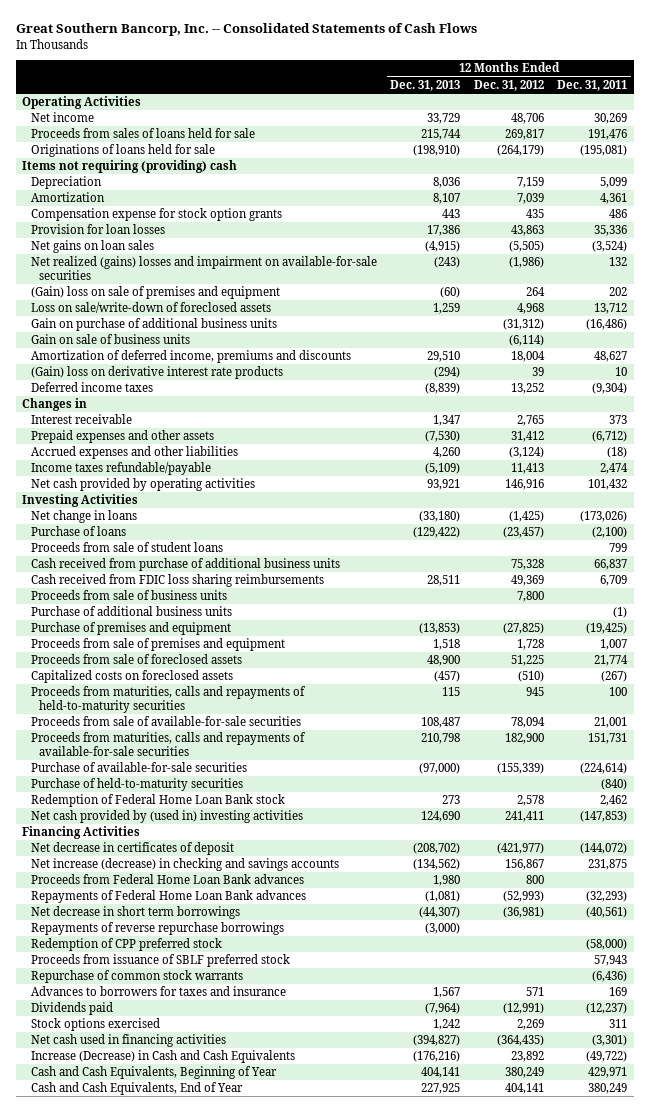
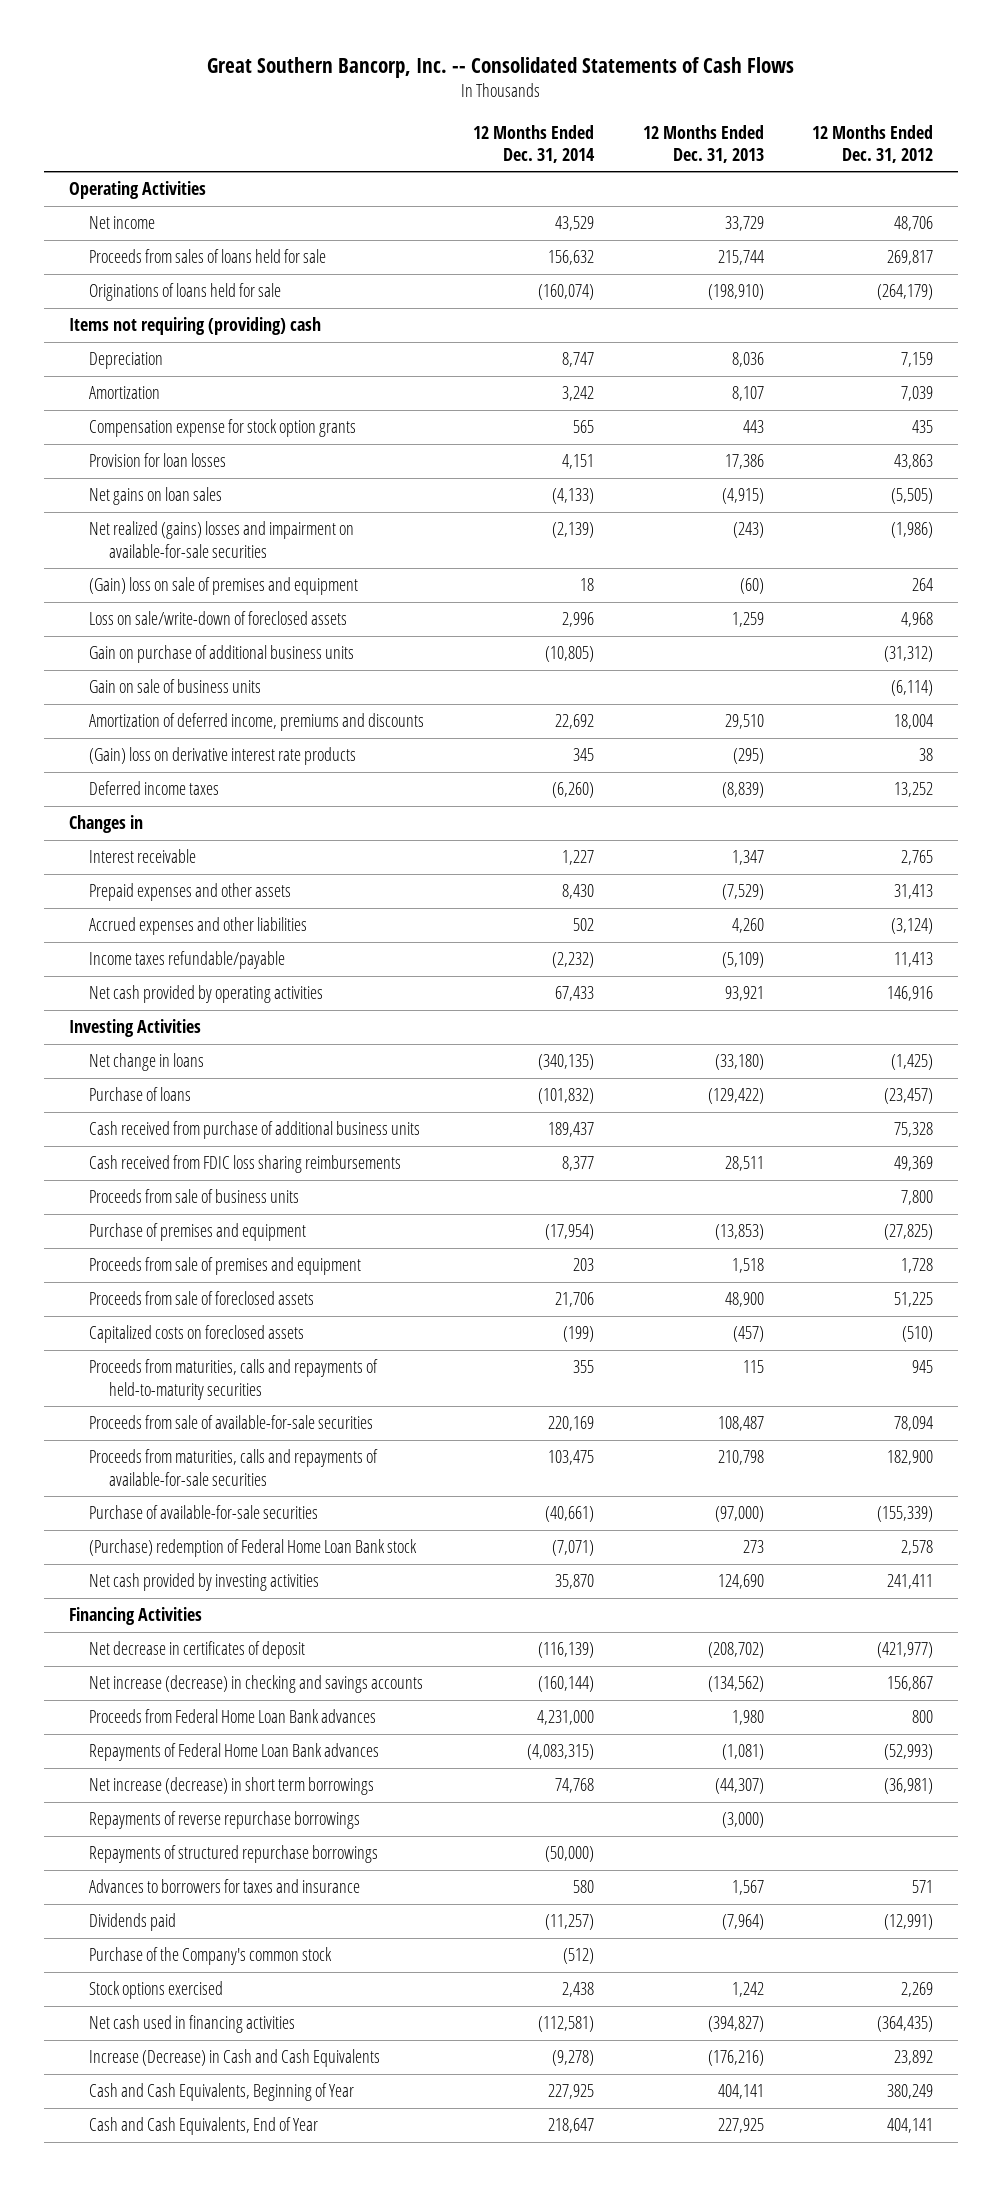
- | 12 Months Ended Dec. 31, 2013 | 12 Months Ended Dec. 31, 2012 | 12 Months Ended Dec. 31, 2011
+ | 12 Months Ended Dec. 31, 2014 | 12 Months Ended Dec. 31, 2013 | 12 Months Ended Dec. 31, 2012
- (Gain) loss on derivative interest rate products | (294) | 39 | 10
+ (Gain) loss on derivative interest rate products | 345 | (295) | 38
- Prepaid expenses and other assets | (7,530) | 31,412 | (6,712)
+ Prepaid expenses and other assets | 8,430 | (7,529) | 31,413
- Proceeds from sale of student loans | | | 799
- Purchase of additional business units | | | (1)
- Purchase of held-to-maturity securities | | | (840)
- Redemption of Federal Home Loan Bank stock | 273 | 2,578 | 2,462
- Net cash provided by (used in) investing activities | 124,690 | 241,411 | (147,853)
+ (Purchase) redemption of Federal Home Loan Bank stock | (7,071) | 273 | 2,578
+ Net cash provided by investing activities | 35,870 | 124,690 | 241,411
- Net decrease in short term borrowings | (44,307) | (36,981) | (40,561)
+ Net increase (decrease) in short term borrowings | 74,768 | (44,307) | (36,981)
- Redemption of CPP preferred stock | | | (58,000)
- Proceeds from issuance of SBLF preferred stock | | | 57,943
- Repurchase of common stock warrants | | | (6,436)
+ Repayments of structured repurchase borrowings | (50,000) | |
+ Purchase of the Company's common stock | (512) | |

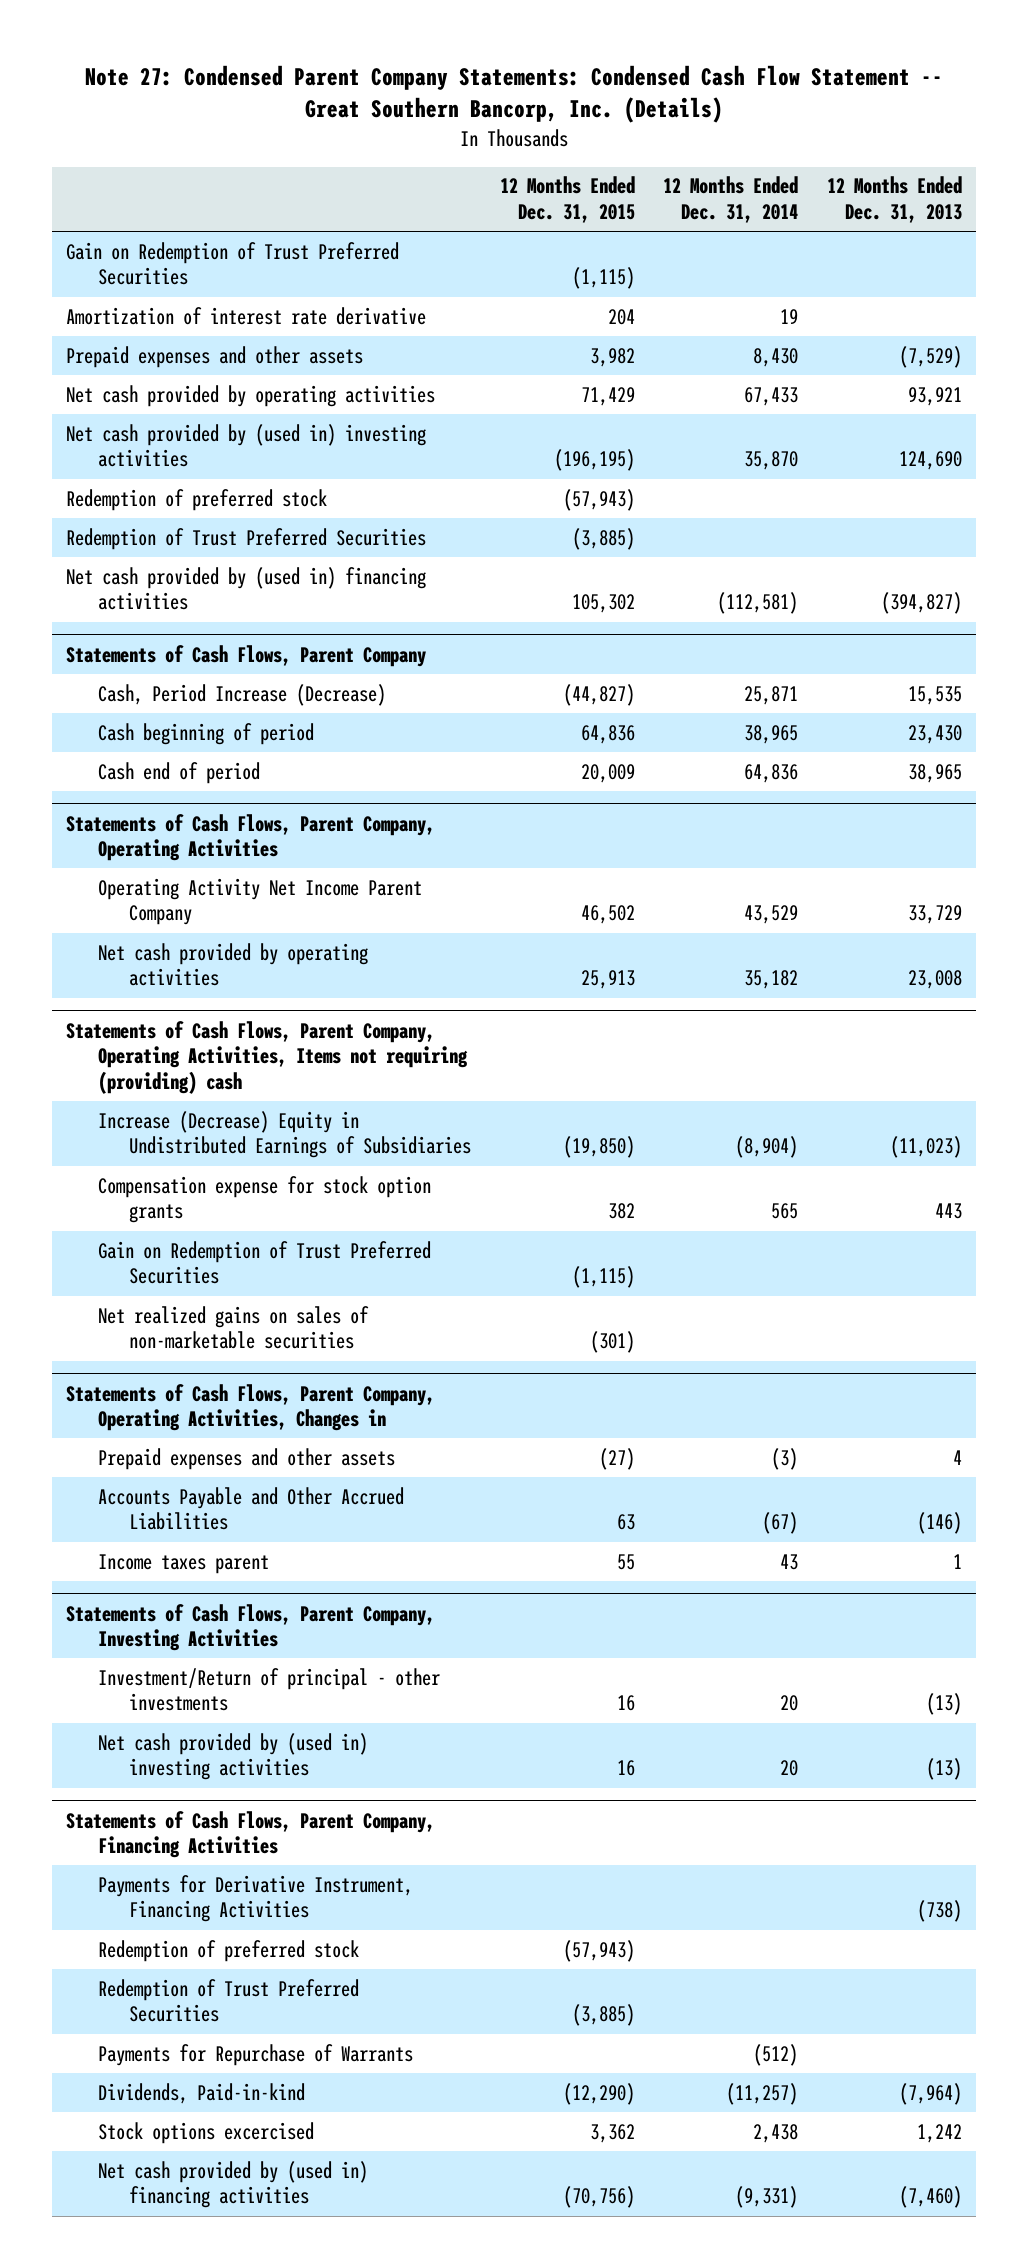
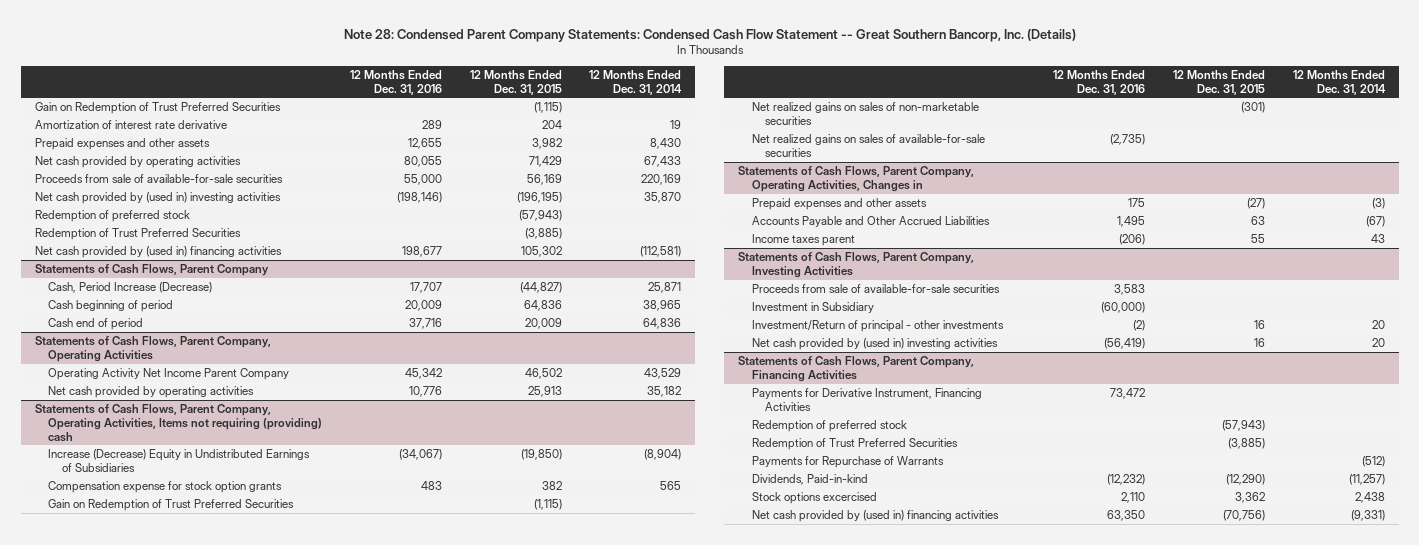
- Note 27: Condensed Parent Company Statements: Condensed Cash Flow Statement -- Great Southern Bancorp, Inc. (Details)
+ Note 28: Condensed Parent Company Statements: Condensed Cash Flow Statement -- Great Southern Bancorp, Inc. (Details)
- | 12 Months Ended Dec. 31, 2015 | 12 Months Ended Dec. 31, 2014 | 12 Months Ended Dec. 31, 2013
+ | 12 Months Ended Dec. 31, 2016 | 12 Months Ended Dec. 31, 2015 | 12 Months Ended Dec. 31, 2014
+ Proceeds from sale of available-for-sale securities | 55,000 | 56,169 | 220,169
@ Statements of Cash Flows, Parent Company, Operating Activities, Items not requiring (providing) cash
+ Net realized gains on sales of available-for-sale securities | (2,735) | |
@ Statements of Cash Flows, Parent Company, Investing Activities
+ Proceeds from sale of available-for-sale securities | 3,583 | |
+ Investment in Subsidiary | (60,000) | |

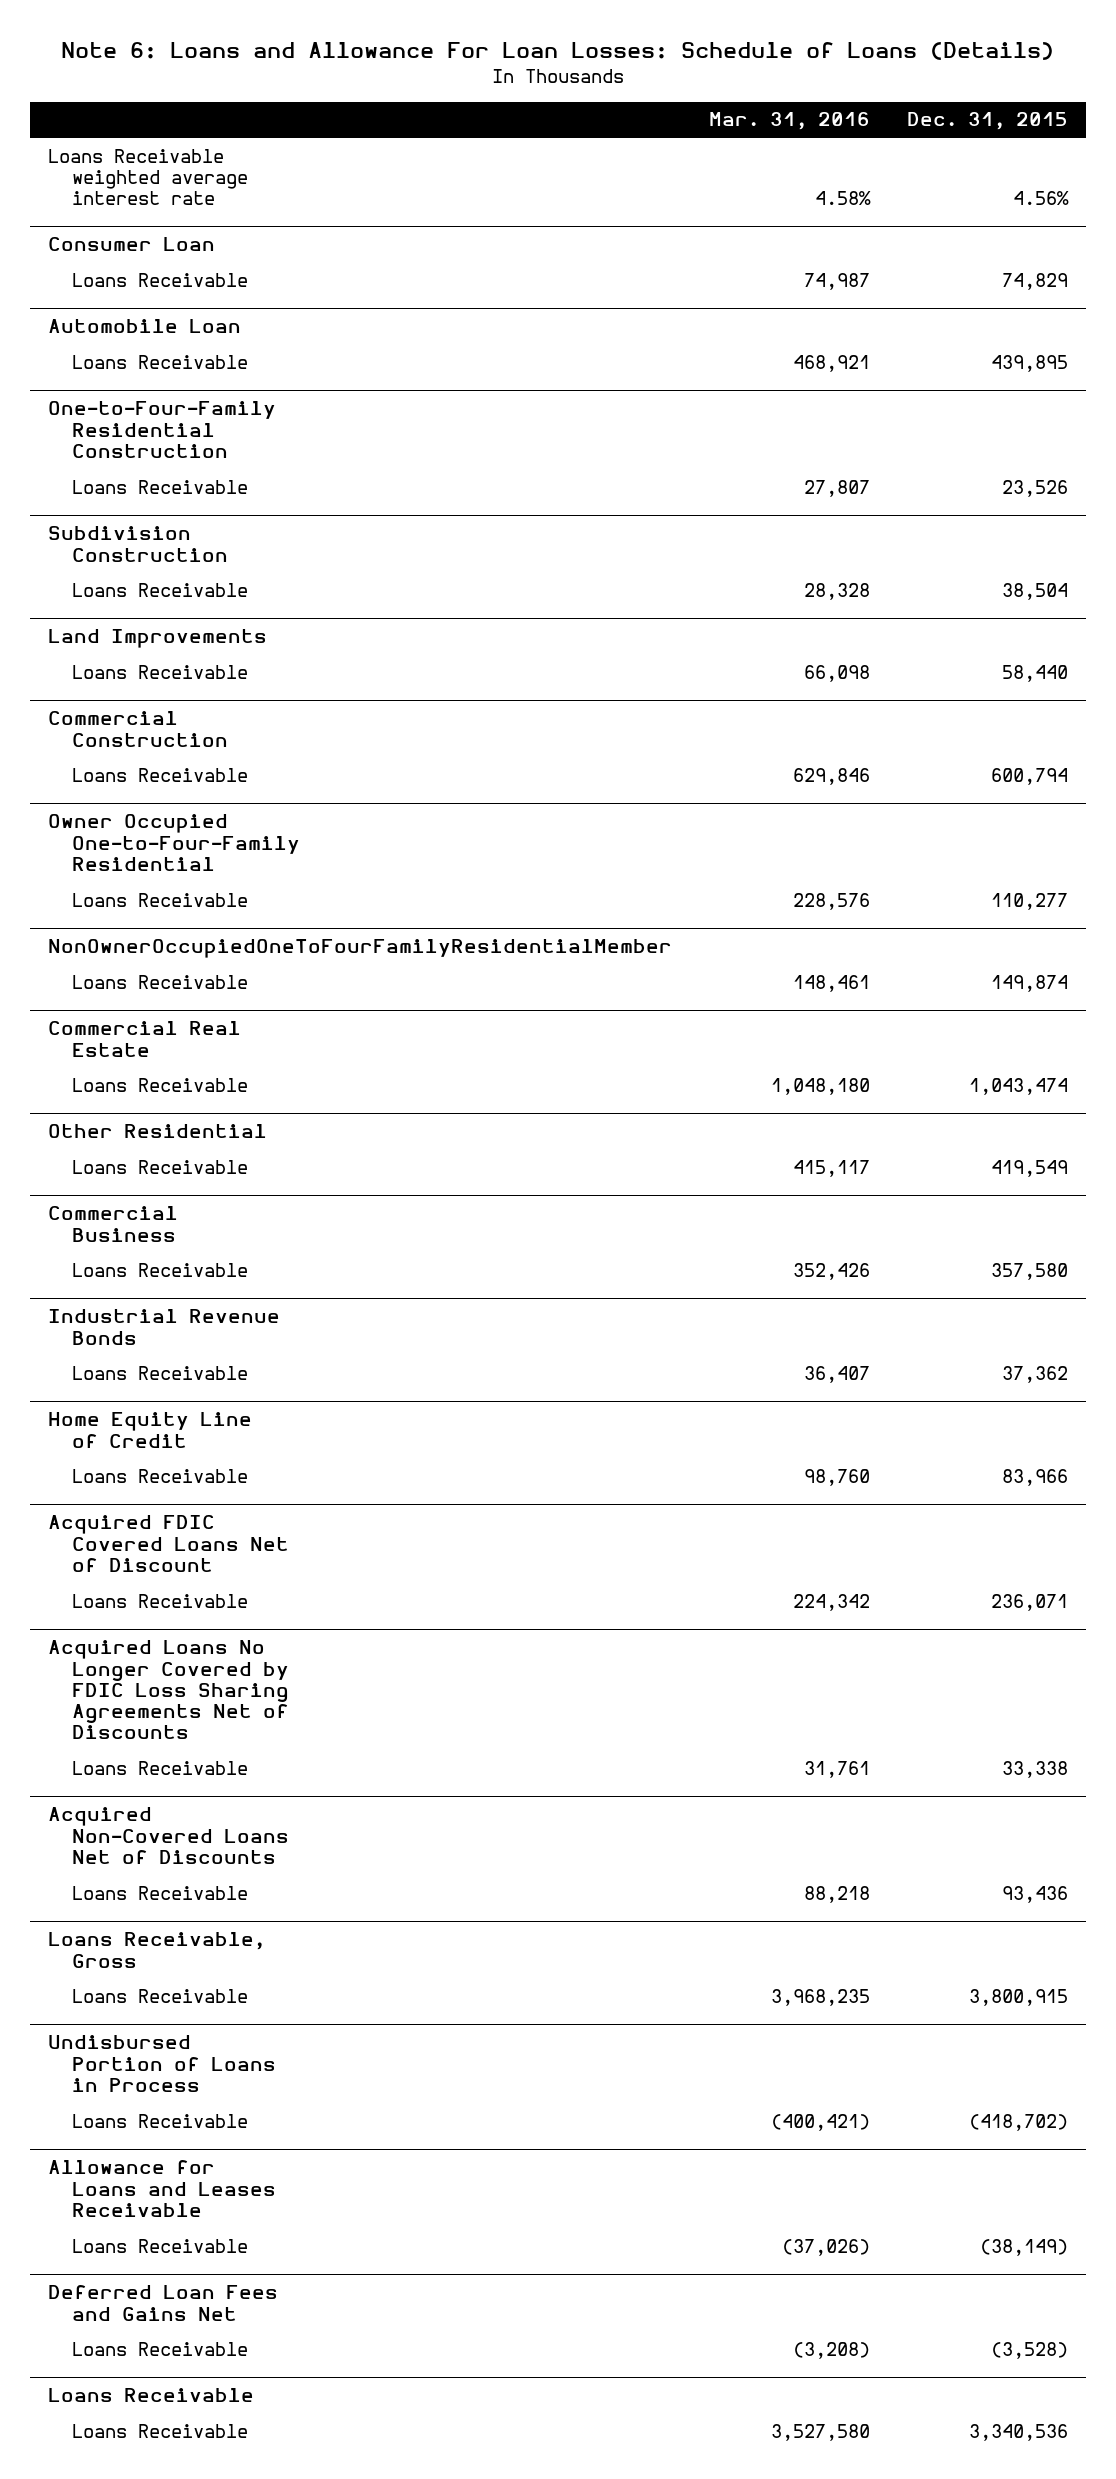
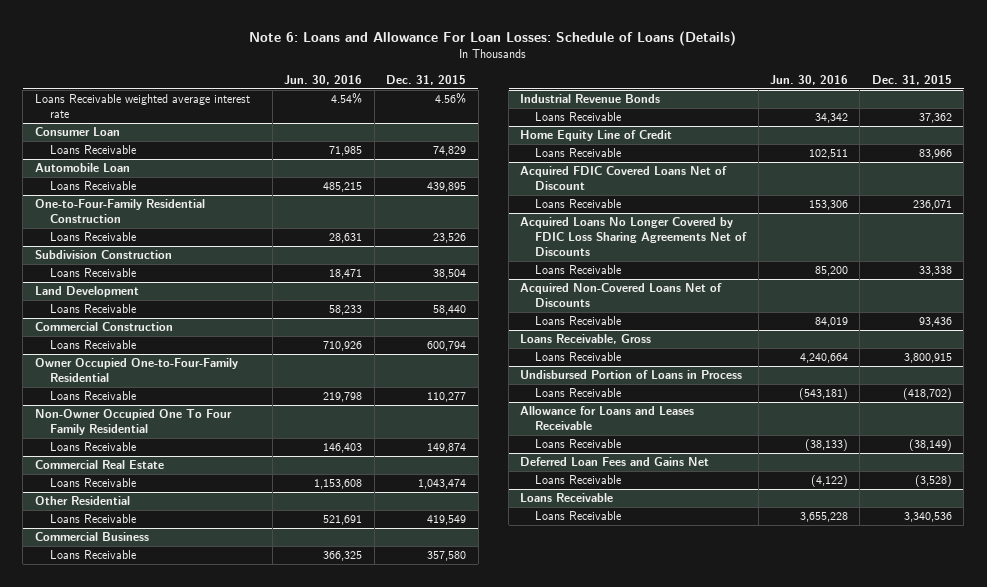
- | Mar. 31, 2016 | Dec. 31, 2015
+ | Jun. 30, 2016 | Dec. 31, 2015
- Land Improvements
+ Land Development
- NonOwnerOccupiedOneToFourFamilyResidentialMember
+ Non-Owner Occupied One To Four Family Residential

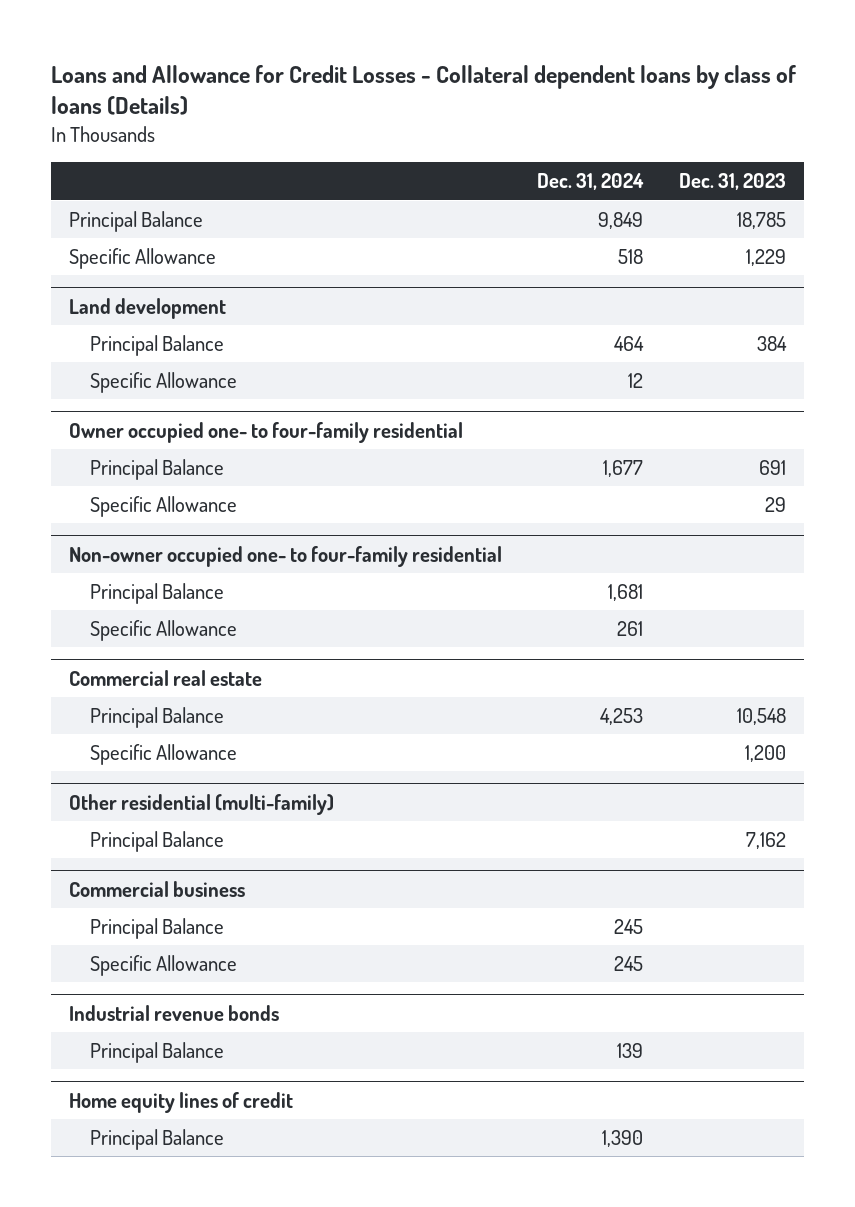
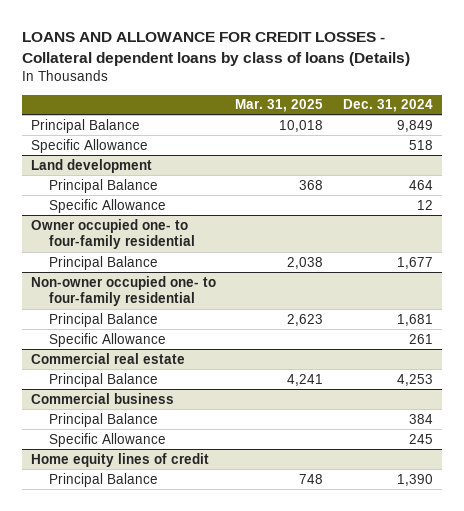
- Loans and Allowance for Credit Losses - Collateral dependent loans by class of loans (Details)
+ LOANS AND ALLOWANCE FOR CREDIT LOSSES - Collateral dependent loans by class of loans (Details)
- | Dec. 31, 2024 | Dec. 31, 2023
+ | Mar. 31, 2025 | Dec. 31, 2024
@ Owner occupied one- to four-family residential
- Specific Allowance | | 29
@ Commercial real estate
- Specific Allowance | | 1,200
- Other residential (multi-family)
- Principal Balance | | 7,162
@ Commercial business
- Principal Balance | 245 |
+ Principal Balance | | 384
- Industrial revenue bonds
- Principal Balance | 139 |

